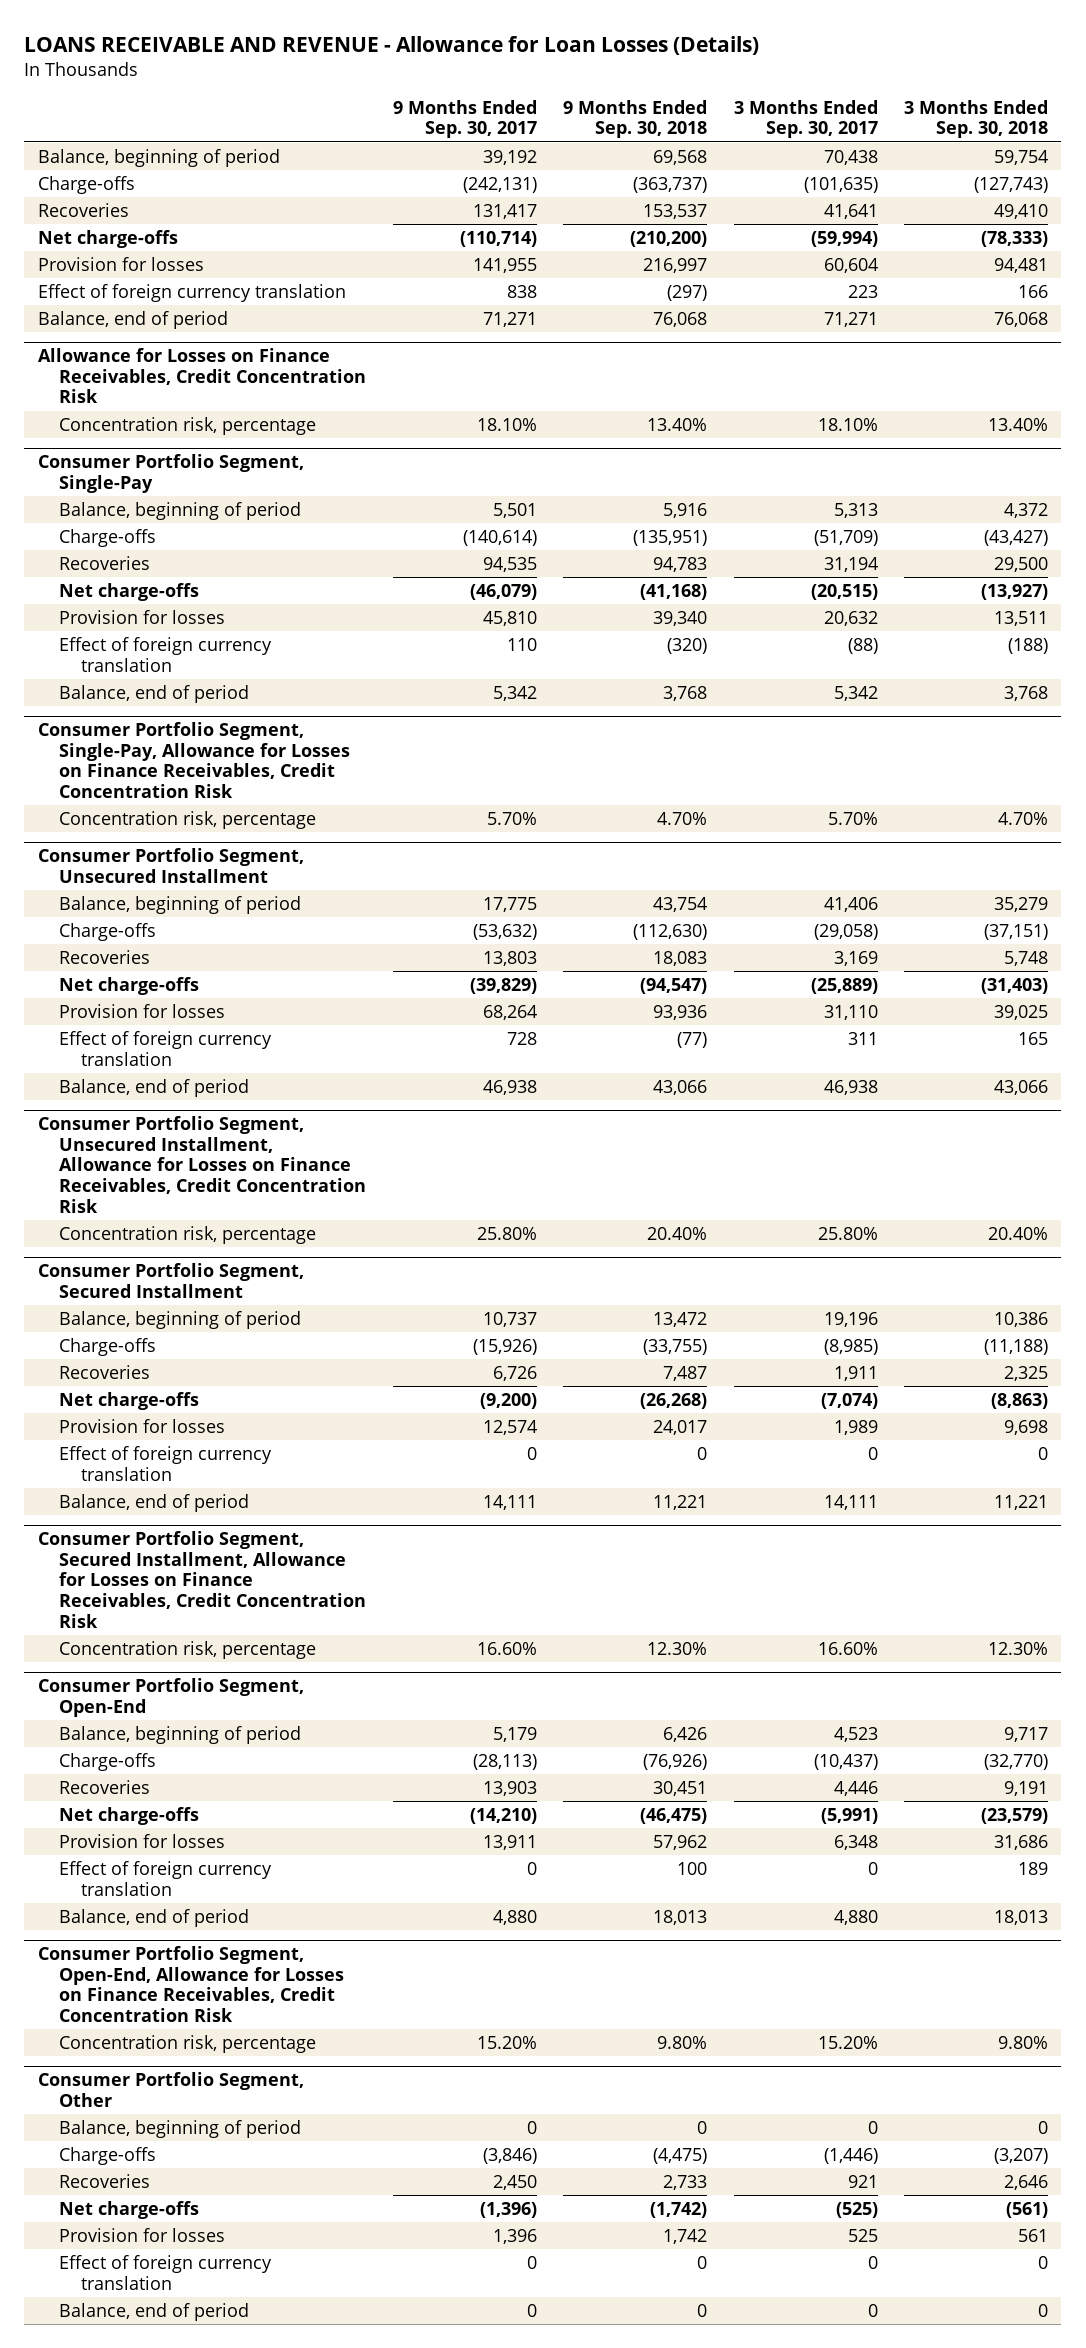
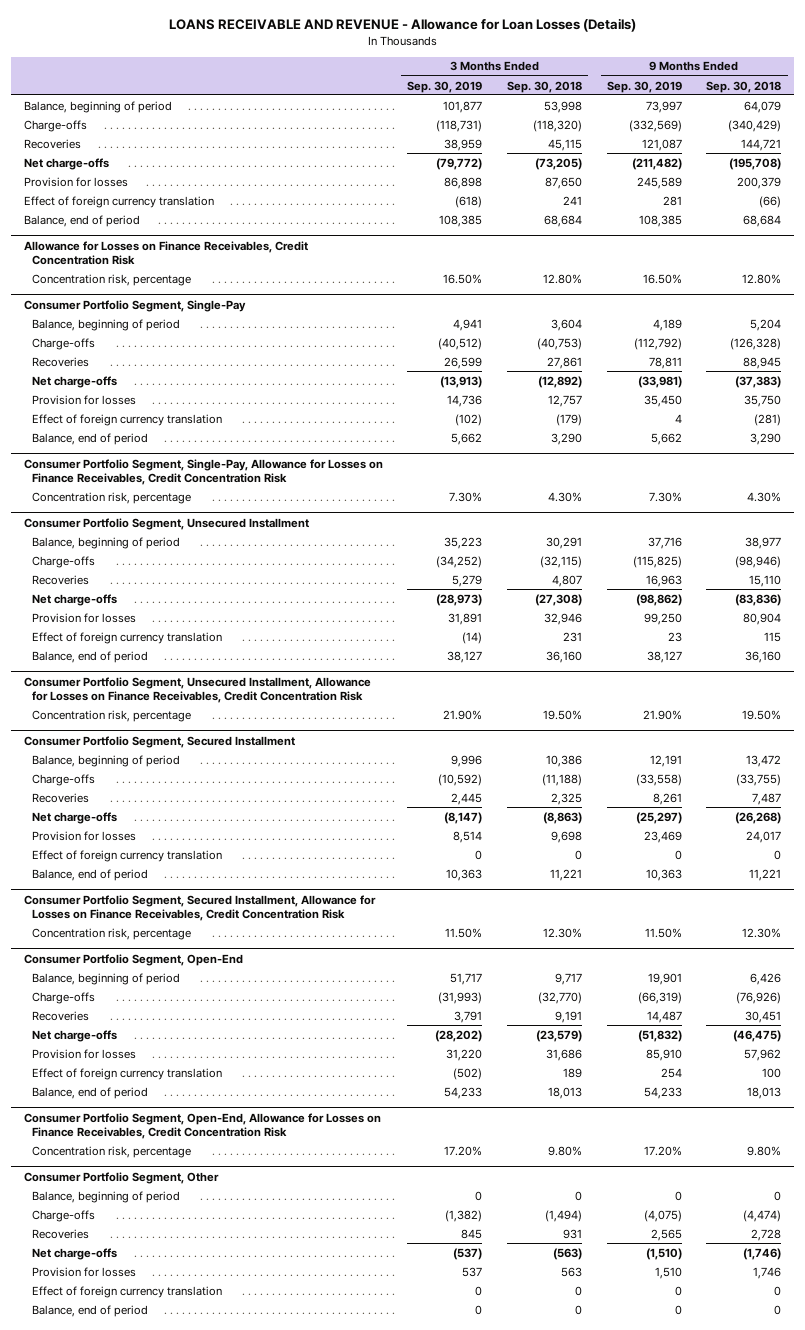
- | 9 Months Ended Sep. 30, 2017 | 9 Months Ended Sep. 30, 2018 | 3 Months Ended Sep. 30, 2017 | 3 Months Ended Sep. 30, 2018
+ | 3 Months Ended Sep. 30, 2019 | 3 Months Ended Sep. 30, 2018 | 9 Months Ended Sep. 30, 2019 | 9 Months Ended Sep. 30, 2018
- Balance, beginning of period | 39,192 | 69,568 | 70,438 | 59,754
- Charge-offs | (242,131) | (363,737) | (101,635) | (127,743)
- Recoveries | 131,417 | 153,537 | 41,641 | 49,410
- Net charge-offs | (110,714) | (210,200) | (59,994) | (78,333)
- Provision for losses | 141,955 | 216,997 | 60,604 | 94,481
- Effect of foreign currency translation | 838 | (297) | 223 | 166
- Balance, end of period | 71,271 | 76,068 | 71,271 | 76,068
+ Balance, beginning of period | 101,877 | 53,998 | 73,997 | 64,079
+ Charge-offs | (118,731) | (118,320) | (332,569) | (340,429)
+ Recoveries | 38,959 | 45,115 | 121,087 | 144,721
+ Net charge-offs | (79,772) | (73,205) | (211,482) | (195,708)
+ Provision for losses | 86,898 | 87,650 | 245,589 | 200,379
+ Effect of foreign currency translation | (618) | 241 | 281 | (66)
+ Balance, end of period | 108,385 | 68,684 | 108,385 | 68,684
@ Allowance for Losses on Finance Receivables, Credit Concentration Risk
- Concentration risk, percentage | 18.10% | 13.40% | 18.10% | 13.40%
+ Concentration risk, percentage | 16.50% | 12.80% | 16.50% | 12.80%
@ Consumer Portfolio Segment, Single-Pay
- Balance, beginning of period | 5,501 | 5,916 | 5,313 | 4,372
- Charge-offs | (140,614) | (135,951) | (51,709) | (43,427)
- Recoveries | 94,535 | 94,783 | 31,194 | 29,500
- Net charge-offs | (46,079) | (41,168) | (20,515) | (13,927)
- Provision for losses | 45,810 | 39,340 | 20,632 | 13,511
- Effect of foreign currency translation | 110 | (320) | (88) | (188)
- Balance, end of period | 5,342 | 3,768 | 5,342 | 3,768
+ Balance, beginning of period | 4,941 | 3,604 | 4,189 | 5,204
+ Charge-offs | (40,512) | (40,753) | (112,792) | (126,328)
+ Recoveries | 26,599 | 27,861 | 78,811 | 88,945
+ Net charge-offs | (13,913) | (12,892) | (33,981) | (37,383)
+ Provision for losses | 14,736 | 12,757 | 35,450 | 35,750
+ Effect of foreign currency translation | (102) | (179) | 4 | (281)
+ Balance, end of period | 5,662 | 3,290 | 5,662 | 3,290
@ Consumer Portfolio Segment, Single-Pay, Allowance for Losses on Finance Receivables, Credit Concentration Risk
- Concentration risk, percentage | 5.70% | 4.70% | 5.70% | 4.70%
+ Concentration risk, percentage | 7.30% | 4.30% | 7.30% | 4.30%
@ Consumer Portfolio Segment, Unsecured Installment
- Balance, beginning of period | 17,775 | 43,754 | 41,406 | 35,279
- Charge-offs | (53,632) | (112,630) | (29,058) | (37,151)
- Recoveries | 13,803 | 18,083 | 3,169 | 5,748
- Net charge-offs | (39,829) | (94,547) | (25,889) | (31,403)
- Provision for losses | 68,264 | 93,936 | 31,110 | 39,025
- Effect of foreign currency translation | 728 | (77) | 311 | 165
- Balance, end of period | 46,938 | 43,066 | 46,938 | 43,066
+ Balance, beginning of period | 35,223 | 30,291 | 37,716 | 38,977
+ Charge-offs | (34,252) | (32,115) | (115,825) | (98,946)
+ Recoveries | 5,279 | 4,807 | 16,963 | 15,110
+ Net charge-offs | (28,973) | (27,308) | (98,862) | (83,836)
+ Provision for losses | 31,891 | 32,946 | 99,250 | 80,904
+ Effect of foreign currency translation | (14) | 231 | 23 | 115
+ Balance, end of period | 38,127 | 36,160 | 38,127 | 36,160
@ Consumer Portfolio Segment, Unsecured Installment, Allowance for Losses on Finance Receivables, Credit Concentration Risk
- Concentration risk, percentage | 25.80% | 20.40% | 25.80% | 20.40%
+ Concentration risk, percentage | 21.90% | 19.50% | 21.90% | 19.50%
@ Consumer Portfolio Segment, Other
- Charge-offs | (3,846) | (4,475) | (1,446) | (3,207)
- Recoveries | 2,450 | 2,733 | 921 | 2,646
- Net charge-offs | (1,396) | (1,742) | (525) | (561)
- Provision for losses | 1,396 | 1,742 | 525 | 561
+ Charge-offs | (1,382) | (1,494) | (4,075) | (4,474)
+ Recoveries | 845 | 931 | 2,565 | 2,728
+ Net charge-offs | (537) | (563) | (1,510) | (1,746)
+ Provision for losses | 537 | 563 | 1,510 | 1,746

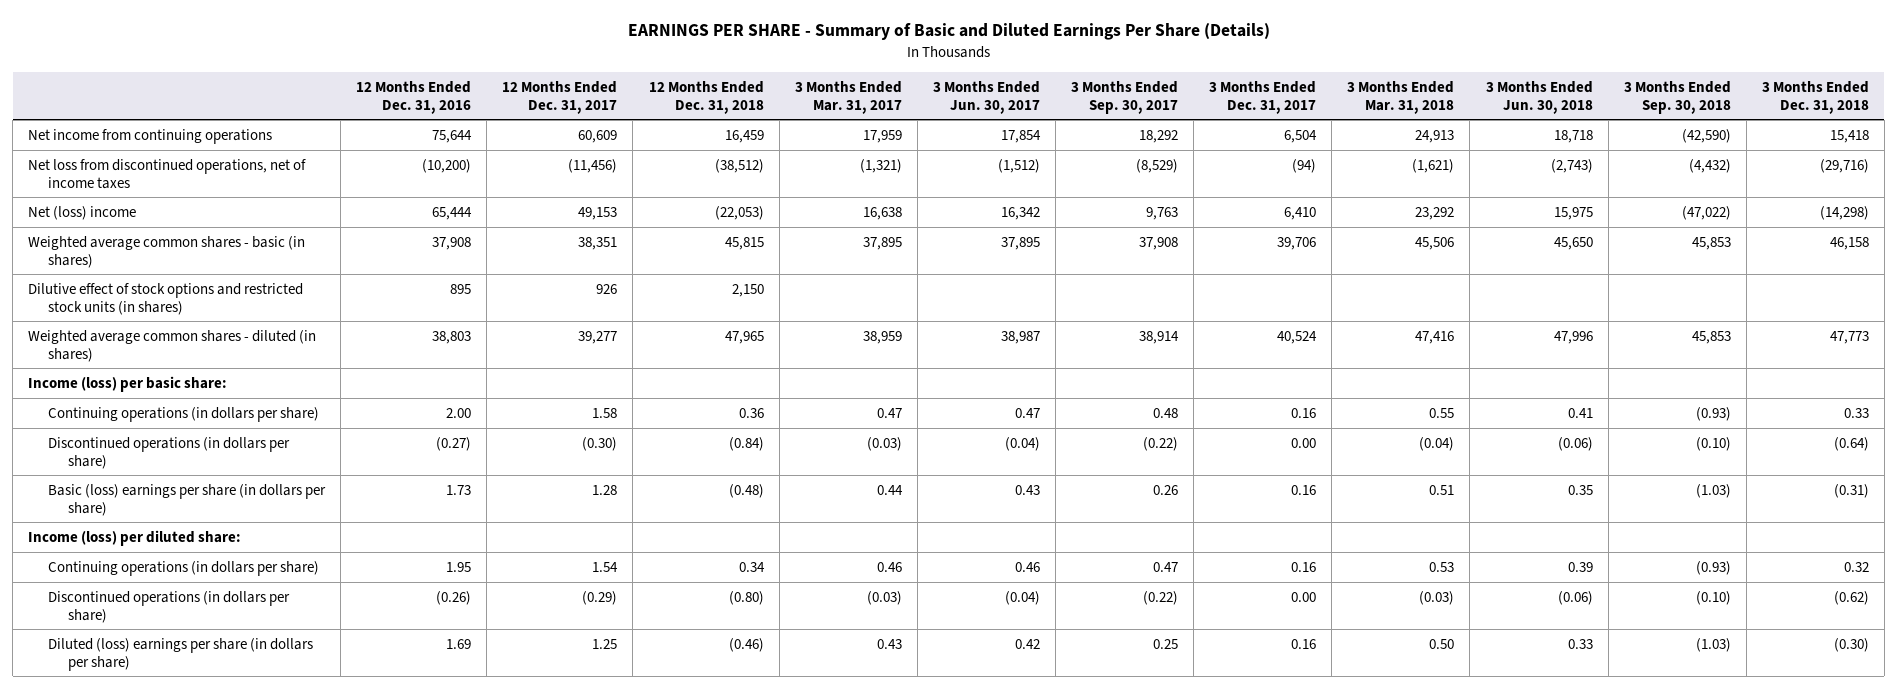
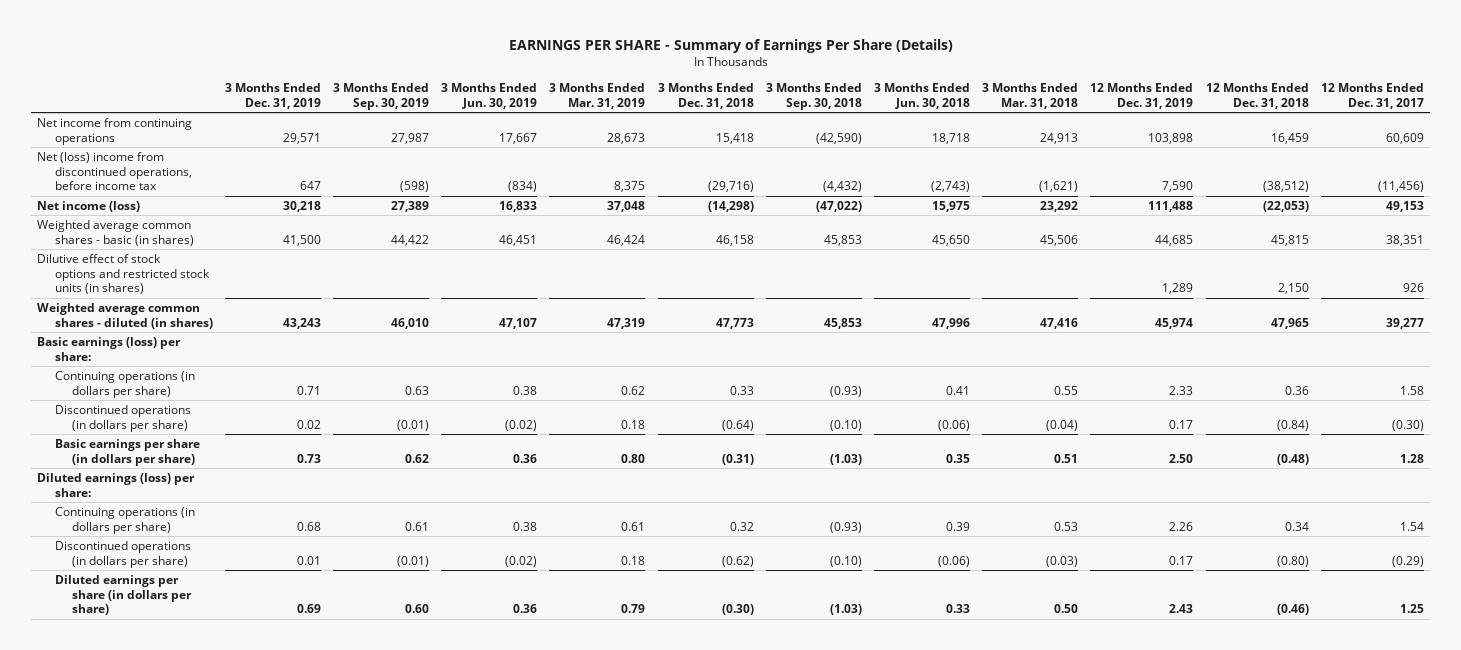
- EARNINGS PER SHARE - Summary of Basic and Diluted Earnings Per Share (Details)
+ EARNINGS PER SHARE - Summary of Earnings Per Share (Details)
- | 12 Months Ended Dec. 31, 2016 | 12 Months Ended Dec. 31, 2017 | 12 Months Ended Dec. 31, 2018 | 3 Months Ended Mar. 31, 2017 | 3 Months Ended Jun. 30, 2017 | 3 Months Ended Sep. 30, 2017 | 3 Months Ended Dec. 31, 2017 | 3 Months Ended Mar. 31, 2018 | 3 Months Ended Jun. 30, 2018 | 3 Months Ended Sep. 30, 2018 | 3 Months Ended Dec. 31, 2018
+ | 3 Months Ended Dec. 31, 2019 | 3 Months Ended Sep. 30, 2019 | 3 Months Ended Jun. 30, 2019 | 3 Months Ended Mar. 31, 2019 | 3 Months Ended Dec. 31, 2018 | 3 Months Ended Sep. 30, 2018 | 3 Months Ended Jun. 30, 2018 | 3 Months Ended Mar. 31, 2018 | 12 Months Ended Dec. 31, 2019 | 12 Months Ended Dec. 31, 2018 | 12 Months Ended Dec. 31, 2017
- Net loss from discontinued operations, net of income taxes | (10,200) | (11,456) | (38,512) | (1,321) | (1,512) | (8,529) | (94) | (1,621) | (2,743) | (4,432) | (29,716)
- Net (loss) income | 65,444 | 49,153 | (22,053) | 16,638 | 16,342 | 9,763 | 6,410 | 23,292 | 15,975 | (47,022) | (14,298)
+ Net (loss) income from discontinued operations, before income tax | 647 | (598) | (834) | 8,375 | (29,716) | (4,432) | (2,743) | (1,621) | 7,590 | (38,512) | (11,456)
+ Net income (loss) | 30,218 | 27,389 | 16,833 | 37,048 | (14,298) | (47,022) | 15,975 | 23,292 | 111,488 | (22,053) | 49,153
- Income (loss) per basic share:
+ Basic earnings (loss) per share:
- Basic (loss) earnings per share (in dollars per share) | 1.73 | 1.28 | (0.48) | 0.44 | 0.43 | 0.26 | 0.16 | 0.51 | 0.35 | (1.03) | (0.31)
- Income (loss) per diluted share:
+ Basic earnings per share (in dollars per share) | 0.73 | 0.62 | 0.36 | 0.80 | (0.31) | (1.03) | 0.35 | 0.51 | 2.50 | (0.48) | 1.28
+ Diluted earnings (loss) per share:
- Diluted (loss) earnings per share (in dollars per share) | 1.69 | 1.25 | (0.46) | 0.43 | 0.42 | 0.25 | 0.16 | 0.50 | 0.33 | (1.03) | (0.30)
+ Diluted earnings per share (in dollars per share) | 0.69 | 0.60 | 0.36 | 0.79 | (0.30) | (1.03) | 0.33 | 0.50 | 2.43 | (0.46) | 1.25

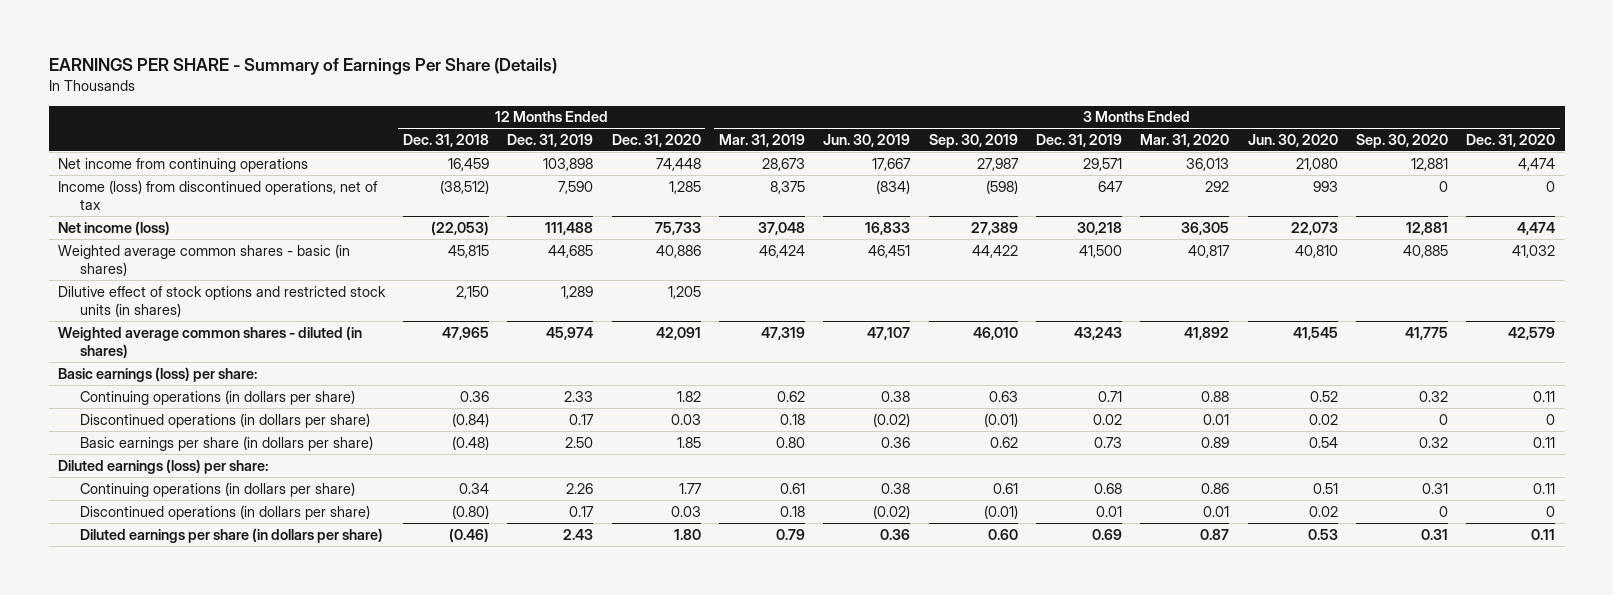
- | 3 Months Ended Dec. 31, 2019 | 3 Months Ended Sep. 30, 2019 | 3 Months Ended Jun. 30, 2019 | 3 Months Ended Mar. 31, 2019 | 3 Months Ended Dec. 31, 2018 | 3 Months Ended Sep. 30, 2018 | 3 Months Ended Jun. 30, 2018 | 3 Months Ended Mar. 31, 2018 | 12 Months Ended Dec. 31, 2019 | 12 Months Ended Dec. 31, 2018 | 12 Months Ended Dec. 31, 2017
+ | 12 Months Ended Dec. 31, 2018 | 12 Months Ended Dec. 31, 2019 | 12 Months Ended Dec. 31, 2020 | 3 Months Ended Mar. 31, 2019 | 3 Months Ended Jun. 30, 2019 | 3 Months Ended Sep. 30, 2019 | 3 Months Ended Dec. 31, 2019 | 3 Months Ended Mar. 31, 2020 | 3 Months Ended Jun. 30, 2020 | 3 Months Ended Sep. 30, 2020 | 3 Months Ended Dec. 31, 2020
- Net (loss) income from discontinued operations, before income tax | 647 | (598) | (834) | 8,375 | (29,716) | (4,432) | (2,743) | (1,621) | 7,590 | (38,512) | (11,456)
+ Income (loss) from discontinued operations, net of tax | (38,512) | 7,590 | 1,285 | 8,375 | (834) | (598) | 647 | 292 | 993 | 0 | 0

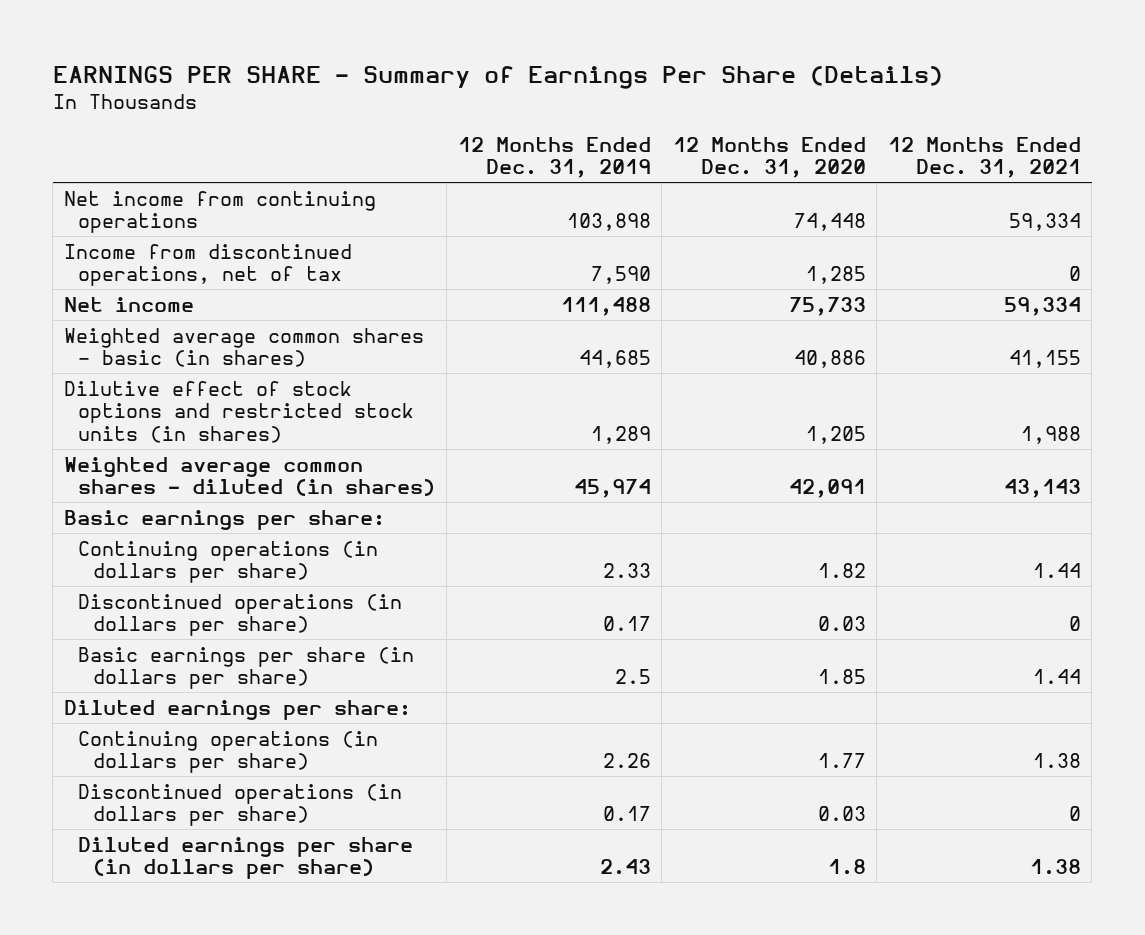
- | 12 Months Ended Dec. 31, 2018 | 12 Months Ended Dec. 31, 2019 | 12 Months Ended Dec. 31, 2020 | 3 Months Ended Mar. 31, 2019 | 3 Months Ended Jun. 30, 2019 | 3 Months Ended Sep. 30, 2019 | 3 Months Ended Dec. 31, 2019 | 3 Months Ended Mar. 31, 2020 | 3 Months Ended Jun. 30, 2020 | 3 Months Ended Sep. 30, 2020 | 3 Months Ended Dec. 31, 2020
+ | 12 Months Ended Dec. 31, 2019 | 12 Months Ended Dec. 31, 2020 | 12 Months Ended Dec. 31, 2021
- Income (loss) from discontinued operations, net of tax | (38,512) | 7,590 | 1,285 | 8,375 | (834) | (598) | 647 | 292 | 993 | 0 | 0
- Net income (loss) | (22,053) | 111,488 | 75,733 | 37,048 | 16,833 | 27,389 | 30,218 | 36,305 | 22,073 | 12,881 | 4,474
+ Income from discontinued operations, net of tax | 7,590 | 1,285 | 0
+ Net income | 111,488 | 75,733 | 59,334
- Basic earnings (loss) per share:
+ Basic earnings per share:
- Basic earnings per share (in dollars per share) | (0.48) | 2.50 | 1.85 | 0.80 | 0.36 | 0.62 | 0.73 | 0.89 | 0.54 | 0.32 | 0.11
- Diluted earnings (loss) per share:
+ Basic earnings per share (in dollars per share) | 2.5 | 1.85 | 1.44
+ Diluted earnings per share:
- Diluted earnings per share (in dollars per share) | (0.46) | 2.43 | 1.80 | 0.79 | 0.36 | 0.60 | 0.69 | 0.87 | 0.53 | 0.31 | 0.11
+ Diluted earnings per share (in dollars per share) | 2.43 | 1.8 | 1.38

